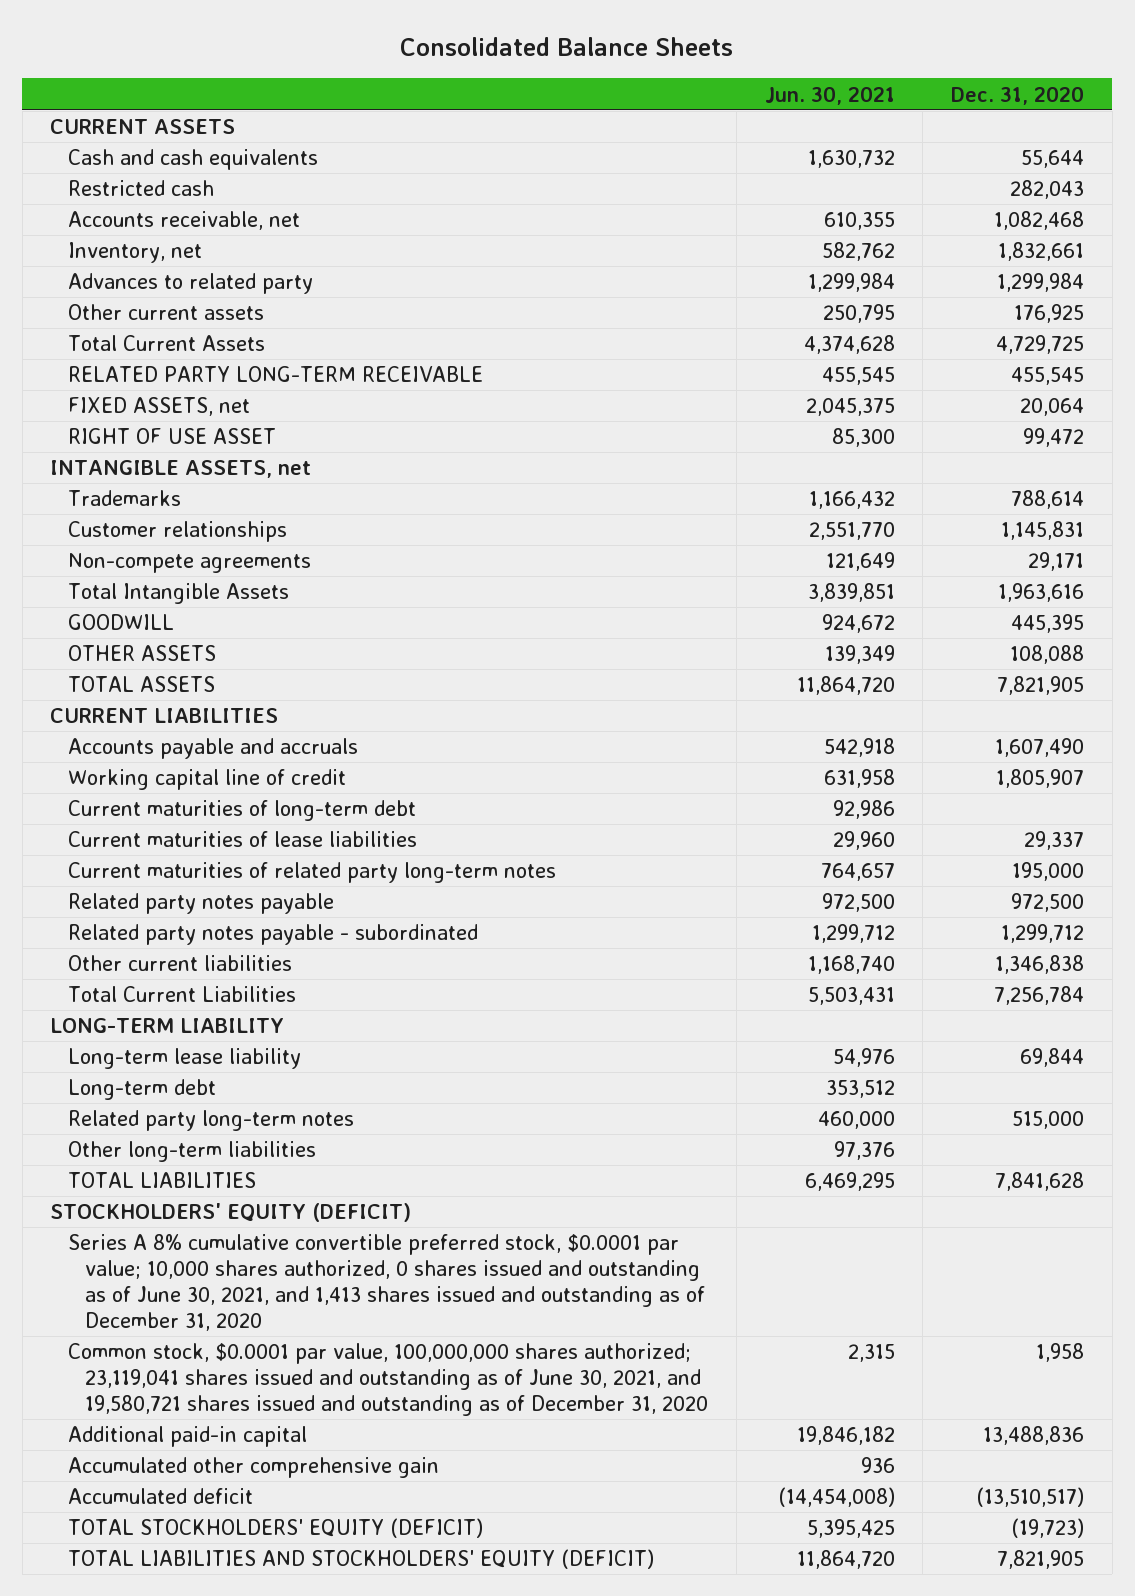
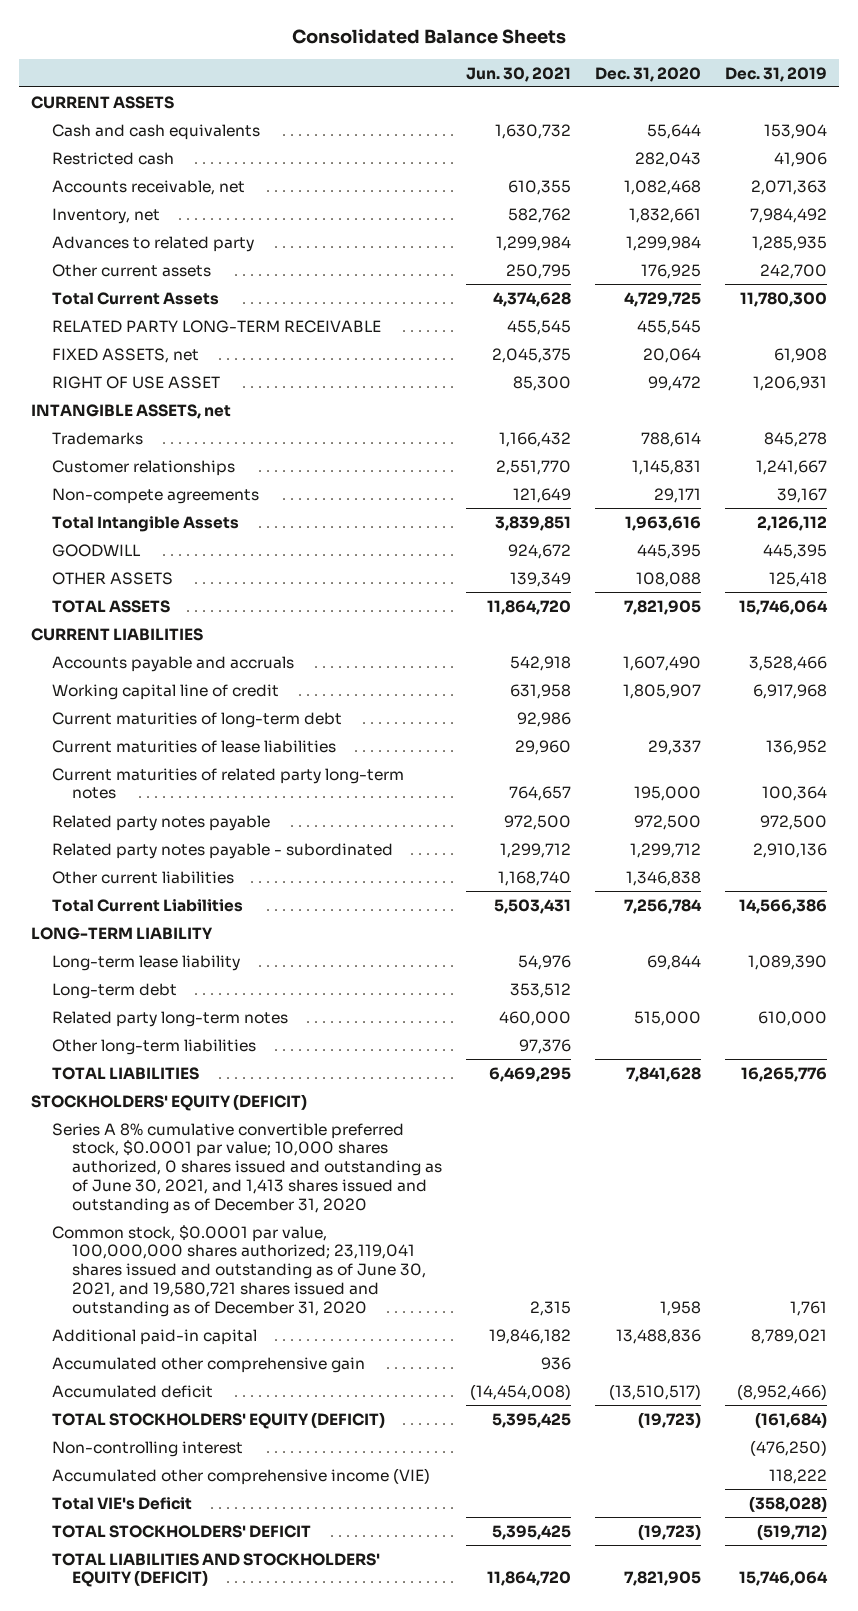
- | Jun. 30, 2021 | Dec. 31, 2020
+ | Jun. 30, 2021 | Dec. 31, 2020 | Dec. 31, 2019
+ Non-controlling interest | | | (476,250)
+ Accumulated other comprehensive income (VIE) | | | 118,222
+ Total VIE's Deficit | | | (358,028)
+ TOTAL STOCKHOLDERS' DEFICIT | 5,395,425 | (19,723) | (519,712)

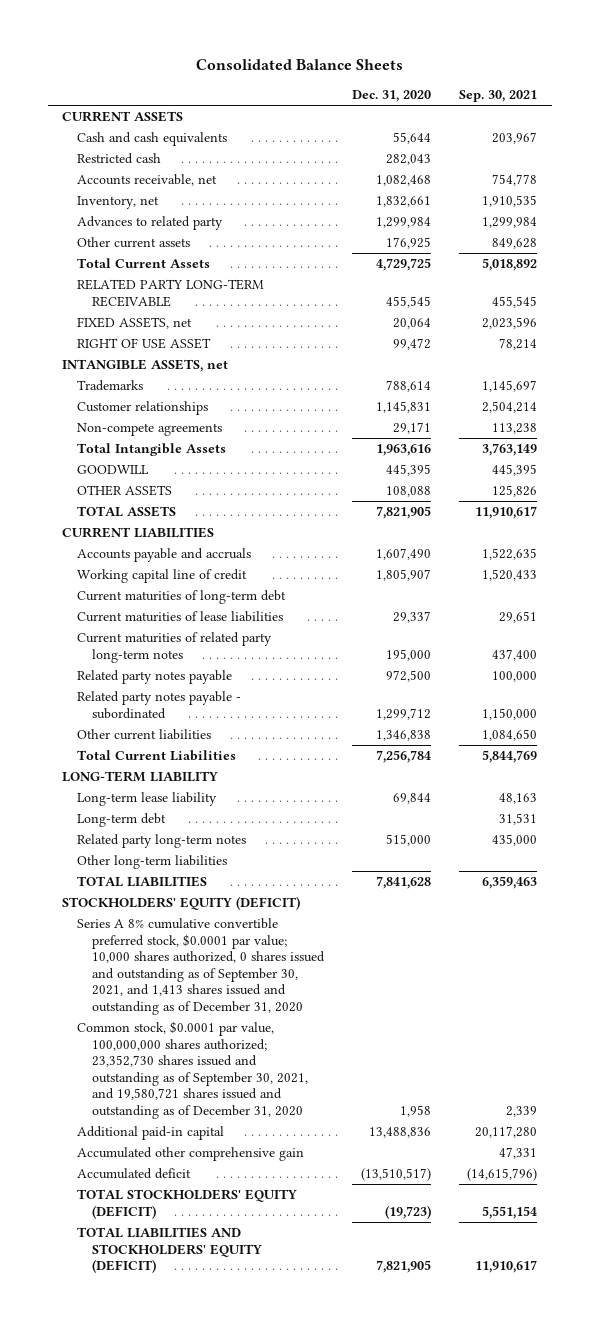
- | Jun. 30, 2021 | Dec. 31, 2020 | Dec. 31, 2019
+ | Dec. 31, 2020 | Sep. 30, 2021
- Series A 8% cumulative convertible preferred stock, $0.0001 par value; 10,000 shares authorized, 0 shares issued and outstanding as of June 30, 2021, and 1,413 shares issued and outstanding as of December 31, 2020
- Common stock, $0.0001 par value, 100,000,000 shares authorized; 23,119,041 shares issued and outstanding as of June 30, 2021, and 19,580,721 shares issued and outstanding as of December 31, 2020 | 2,315 | 1,958 | 1,761
+ Series A 8% cumulative convertible preferred stock, $0.0001 par value; 10,000 shares authorized, 0 shares issued and outstanding as of September 30, 2021, and 1,413 shares issued and outstanding as of December 31, 2020
+ Common stock, $0.0001 par value, 100,000,000 shares authorized; 23,352,730 shares issued and outstanding as of September 30, 2021, and 19,580,721 shares issued and outstanding as of December 31, 2020 | 1,958 | 2,339
- Non-controlling interest | | | (476,250)
- Accumulated other comprehensive income (VIE) | | | 118,222
- Total VIE's Deficit | | | (358,028)
- TOTAL STOCKHOLDERS' DEFICIT | 5,395,425 | (19,723) | (519,712)

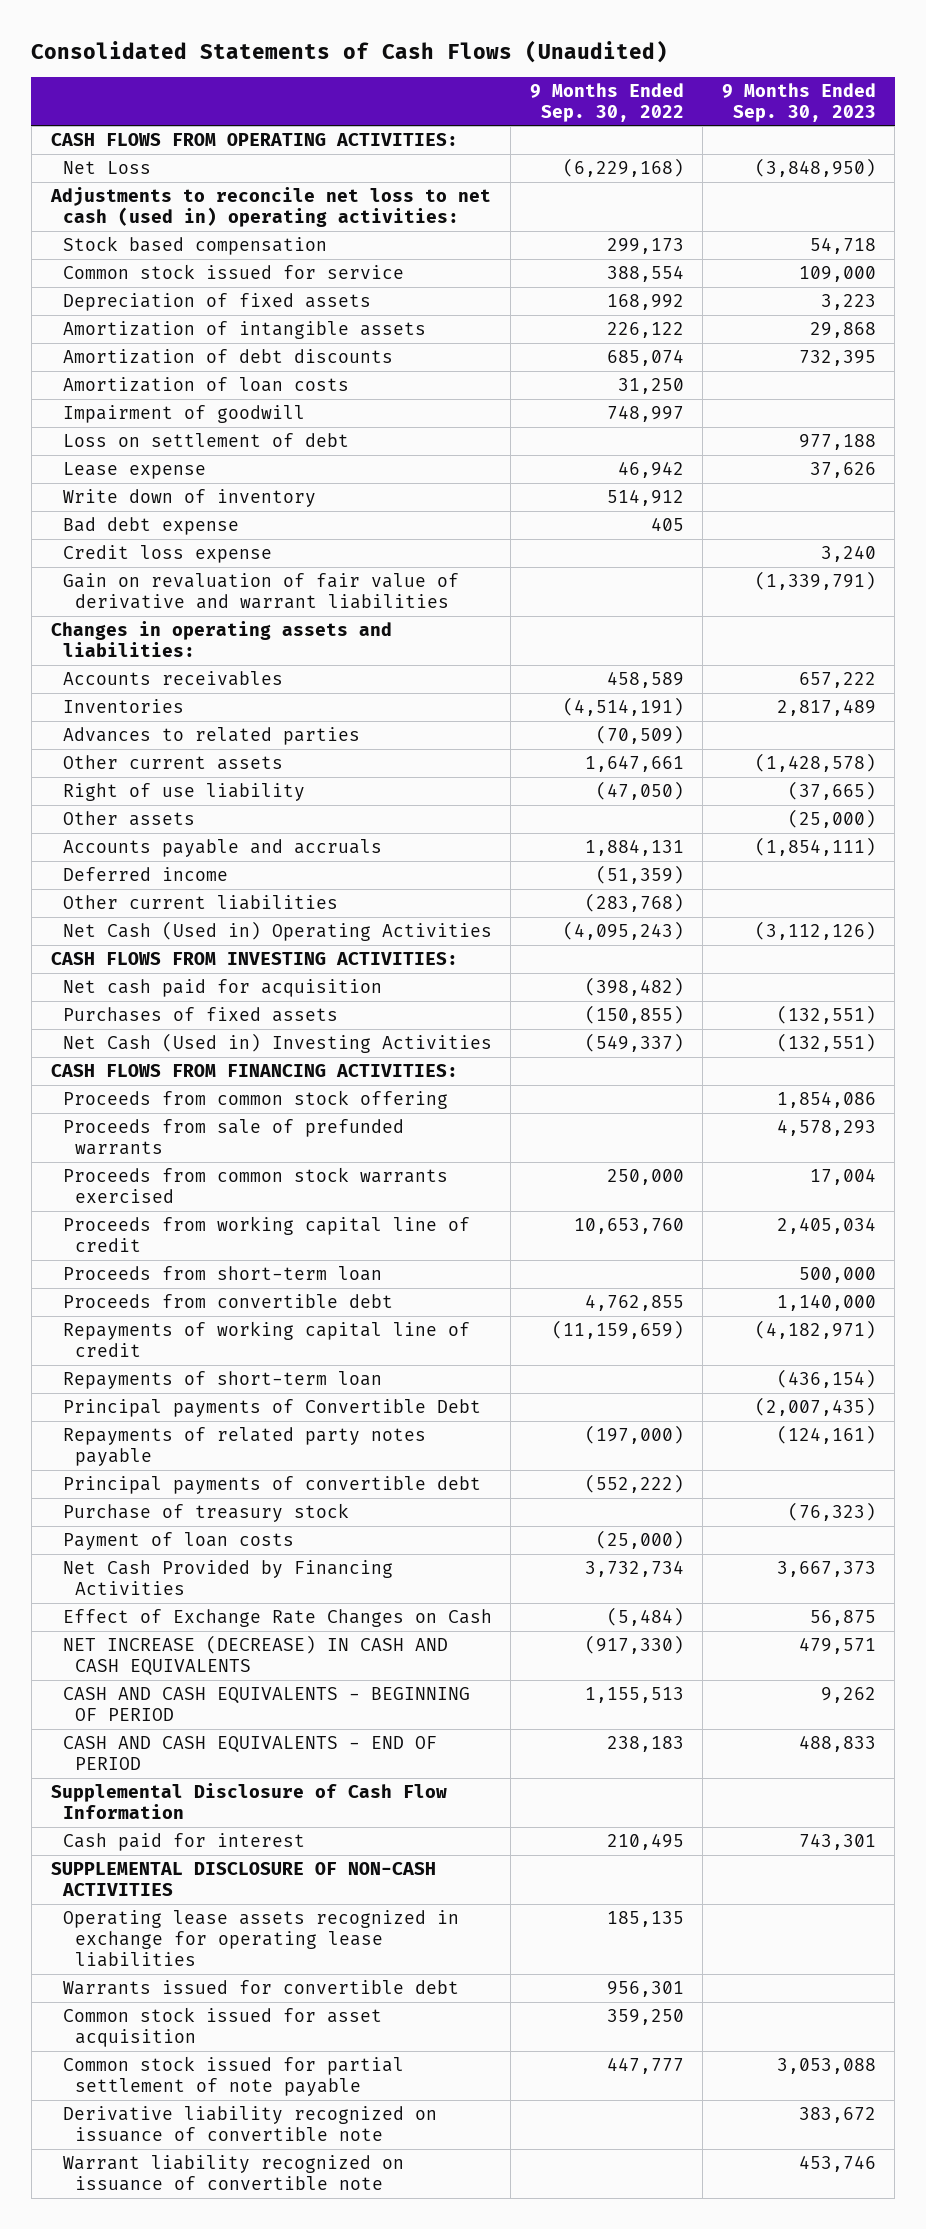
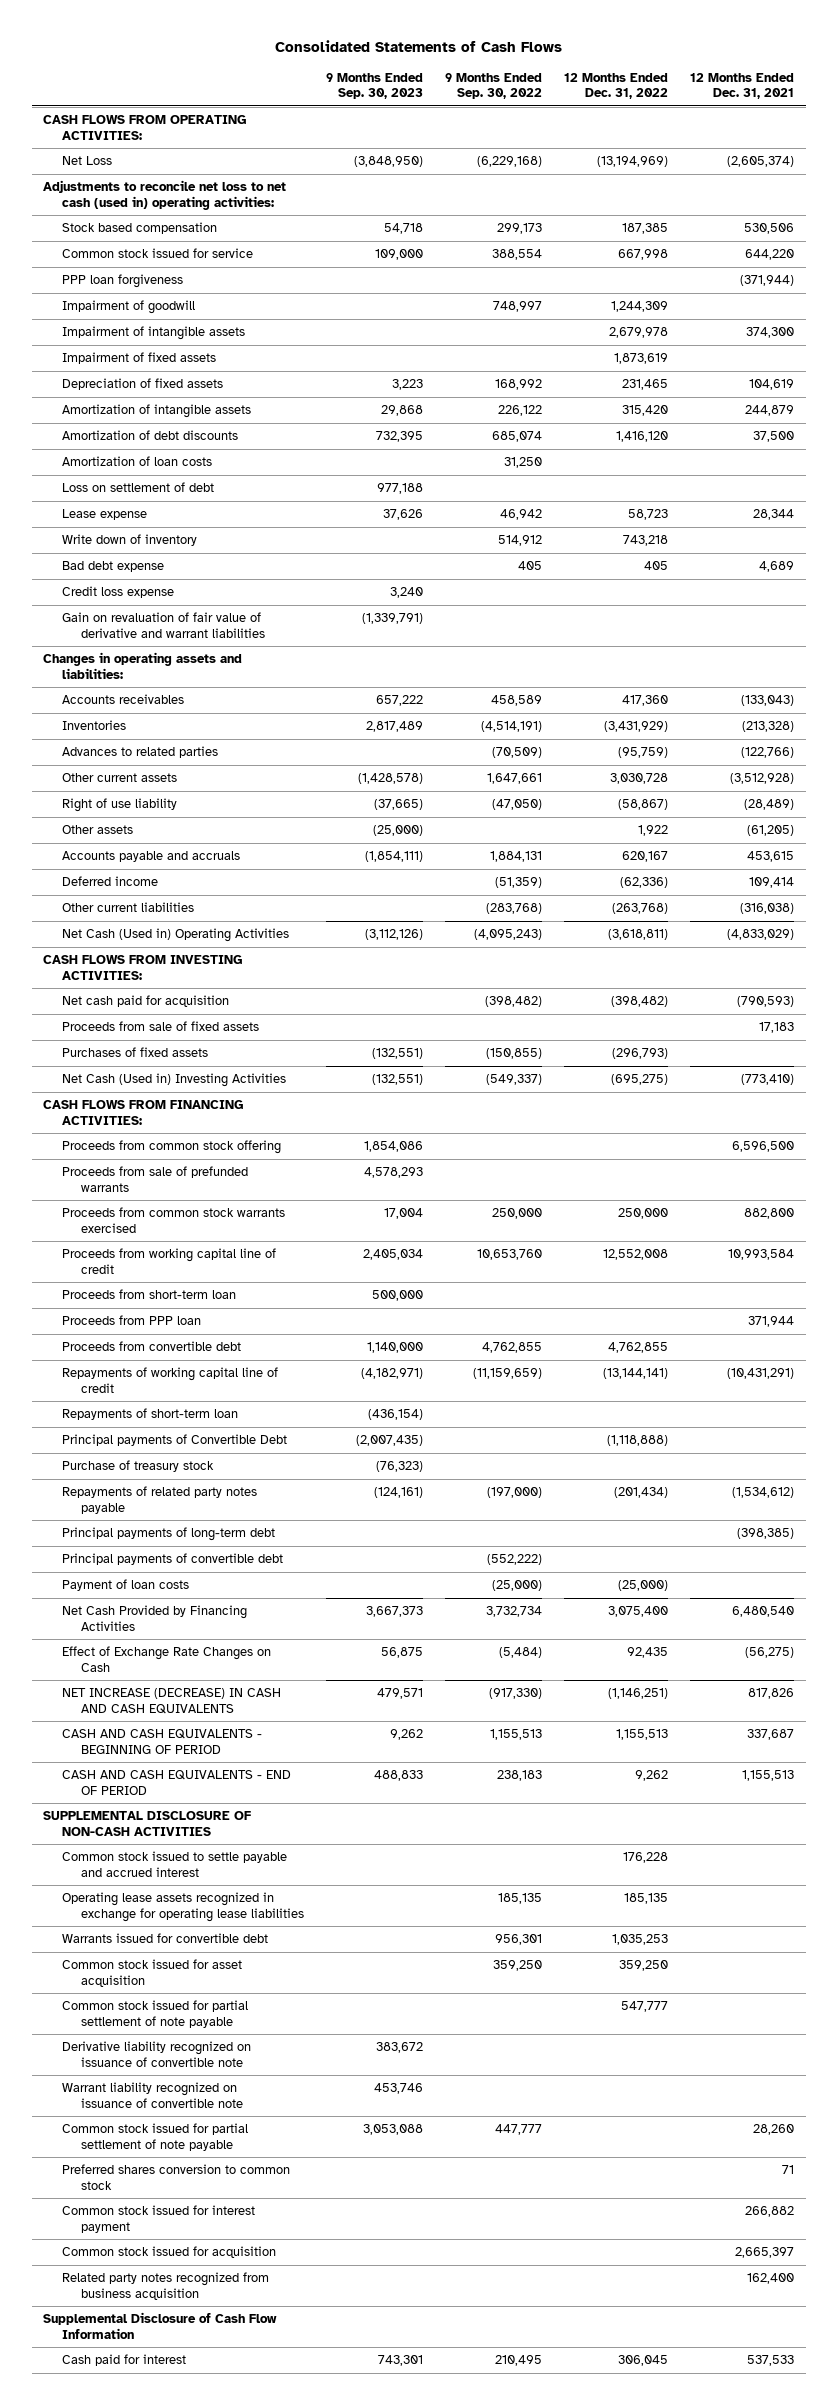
- Consolidated Statements of Cash Flows (Unaudited)
+ Consolidated Statements of Cash Flows
- | 9 Months Ended Sep. 30, 2022 | 9 Months Ended Sep. 30, 2023
+ | 9 Months Ended Sep. 30, 2023 | 9 Months Ended Sep. 30, 2022 | 12 Months Ended Dec. 31, 2022 | 12 Months Ended Dec. 31, 2021
+ PPP loan forgiveness | | | | (371,944)
moved up: Impairment of goodwill | | 748,997 | 1,244,309 |
+ Impairment of intangible assets | | | 2,679,978 | 374,300
+ Impairment of fixed assets | | | 1,873,619 |
+ Proceeds from sale of fixed assets | | | | 17,183
+ Proceeds from PPP loan | | | | 371,944
moved up: Purchase of treasury stock | (76,323) | | |
+ Principal payments of long-term debt | | | | (398,385)
+ Common stock issued to settle payable and accrued interest | | | 176,228 |
+ Common stock issued for partial settlement of note payable | | | 547,777 |
moved down: Common stock issued for partial settlement of note payable | 3,053,088 | 447,777 | | 28,260
+ Preferred shares conversion to common stock | | | | 71
+ Common stock issued for interest payment | | | | 266,882
+ Common stock issued for acquisition | | | | 2,665,397
+ Related party notes recognized from business acquisition | | | | 162,400
moved down: Supplemental Disclosure of Cash Flow Information
moved down: Cash paid for interest | 743,301 | 210,495 | 306,045 | 537,533

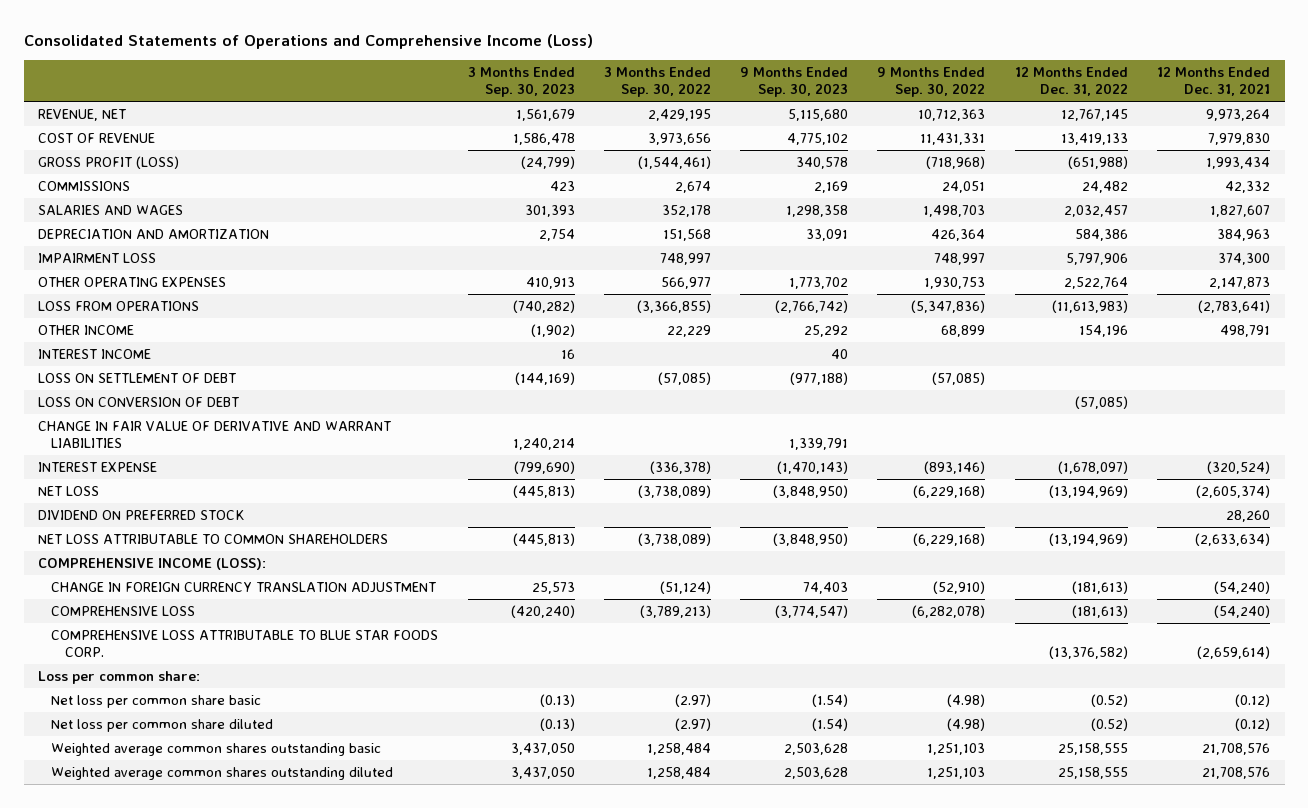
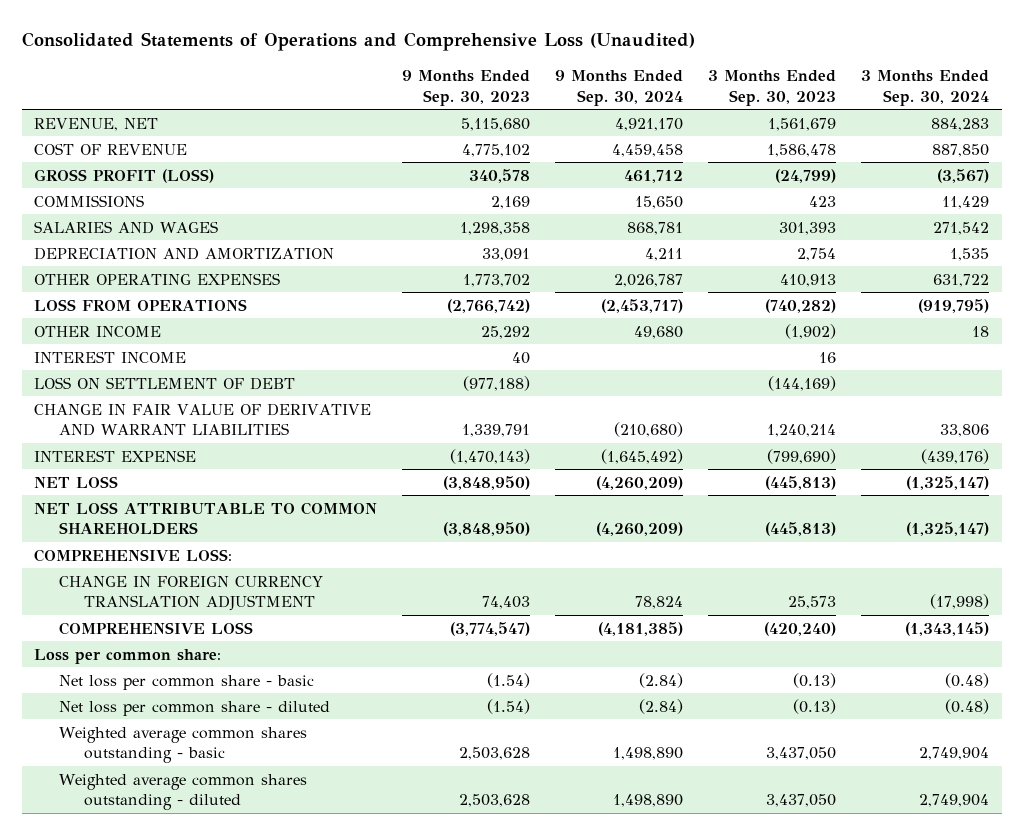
- Consolidated Statements of Operations and Comprehensive Income (Loss)
+ Consolidated Statements of Operations and Comprehensive Loss (Unaudited)
- | 3 Months Ended Sep. 30, 2023 | 3 Months Ended Sep. 30, 2022 | 9 Months Ended Sep. 30, 2023 | 9 Months Ended Sep. 30, 2022 | 12 Months Ended Dec. 31, 2022 | 12 Months Ended Dec. 31, 2021
+ | 9 Months Ended Sep. 30, 2023 | 9 Months Ended Sep. 30, 2024 | 3 Months Ended Sep. 30, 2023 | 3 Months Ended Sep. 30, 2024
- IMPAIRMENT LOSS | | 748,997 | | 748,997 | 5,797,906 | 374,300
- LOSS ON CONVERSION OF DEBT | | | | | (57,085) |
- DIVIDEND ON PREFERRED STOCK | | | | | | 28,260
- COMPREHENSIVE INCOME (LOSS):
+ COMPREHENSIVE LOSS:
- COMPREHENSIVE LOSS ATTRIBUTABLE TO BLUE STAR FOODS CORP. | | | | | (13,376,582) | (2,659,614)
- Net loss per common share basic | (0.13) | (2.97) | (1.54) | (4.98) | (0.52) | (0.12)
- Net loss per common share diluted | (0.13) | (2.97) | (1.54) | (4.98) | (0.52) | (0.12)
- Weighted average common shares outstanding basic | 3,437,050 | 1,258,484 | 2,503,628 | 1,251,103 | 25,158,555 | 21,708,576
- Weighted average common shares outstanding diluted | 3,437,050 | 1,258,484 | 2,503,628 | 1,251,103 | 25,158,555 | 21,708,576
+ Net loss per common share - basic | (1.54) | (2.84) | (0.13) | (0.48)
+ Net loss per common share - diluted | (1.54) | (2.84) | (0.13) | (0.48)
+ Weighted average common shares outstanding - basic | 2,503,628 | 1,498,890 | 3,437,050 | 2,749,904
+ Weighted average common shares outstanding - diluted | 2,503,628 | 1,498,890 | 3,437,050 | 2,749,904

